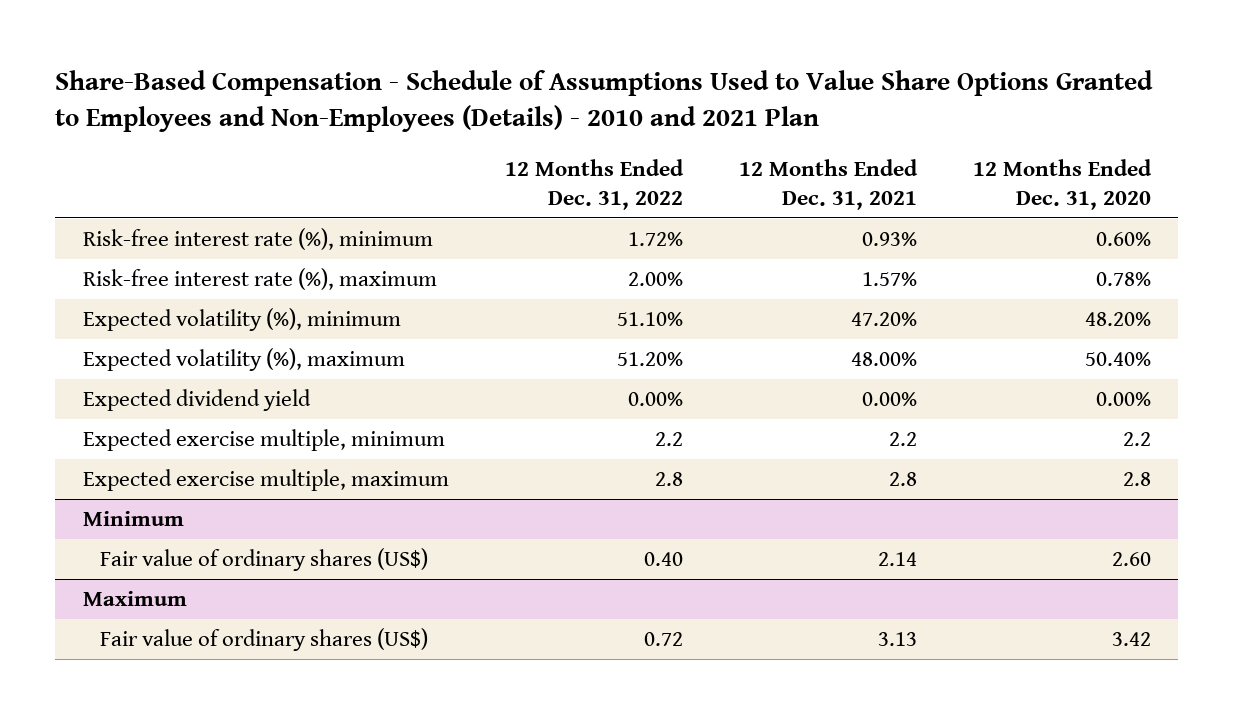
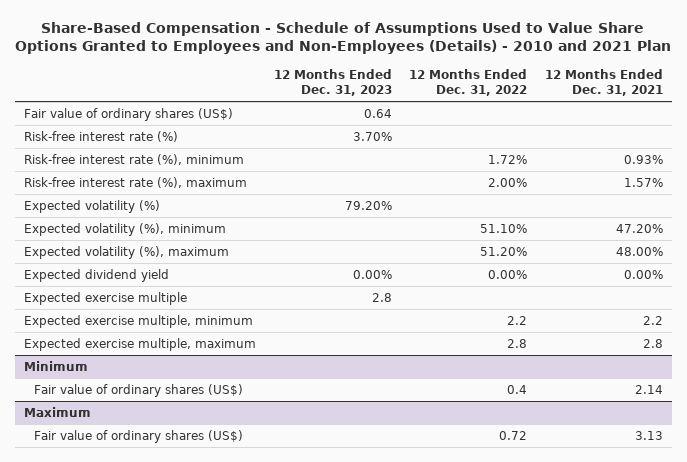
- | 12 Months Ended Dec. 31, 2022 | 12 Months Ended Dec. 31, 2021 | 12 Months Ended Dec. 31, 2020
+ | 12 Months Ended Dec. 31, 2023 | 12 Months Ended Dec. 31, 2022 | 12 Months Ended Dec. 31, 2021
+ Fair value of ordinary shares (US$) | 0.64 | |
+ Risk-free interest rate (%) | 3.70% | |
+ Expected volatility (%) | 79.20% | |
+ Expected exercise multiple | 2.8 | |
@ Minimum
- Fair value of ordinary shares (US$) | 0.40 | 2.14 | 2.60
+ Fair value of ordinary shares (US$) | | 0.4 | 2.14

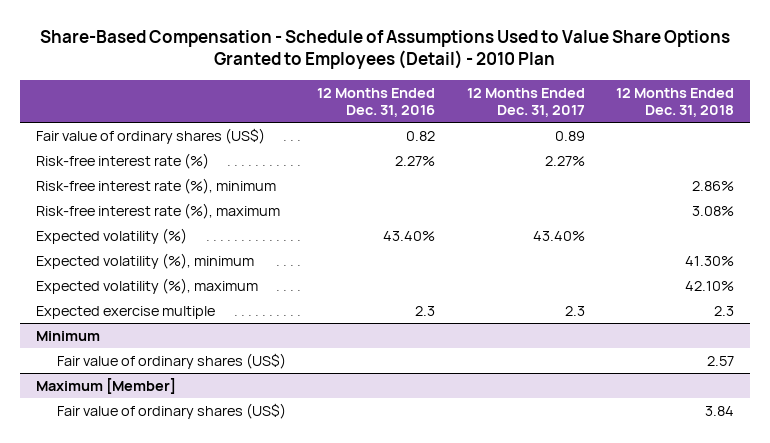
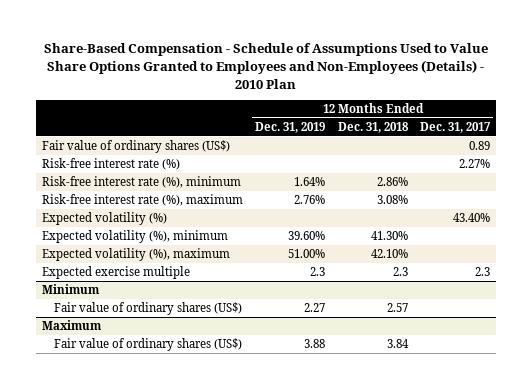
- Share-Based Compensation - Schedule of Assumptions Used to Value Share Options Granted to Employees (Detail) - 2010 Plan
+ Share-Based Compensation - Schedule of Assumptions Used to Value Share Options Granted to Employees and Non-Employees (Details) - 2010 Plan
- | 12 Months Ended Dec. 31, 2016 | 12 Months Ended Dec. 31, 2017 | 12 Months Ended Dec. 31, 2018
+ | 12 Months Ended Dec. 31, 2019 | 12 Months Ended Dec. 31, 2018 | 12 Months Ended Dec. 31, 2017
- Maximum [Member]
+ Maximum

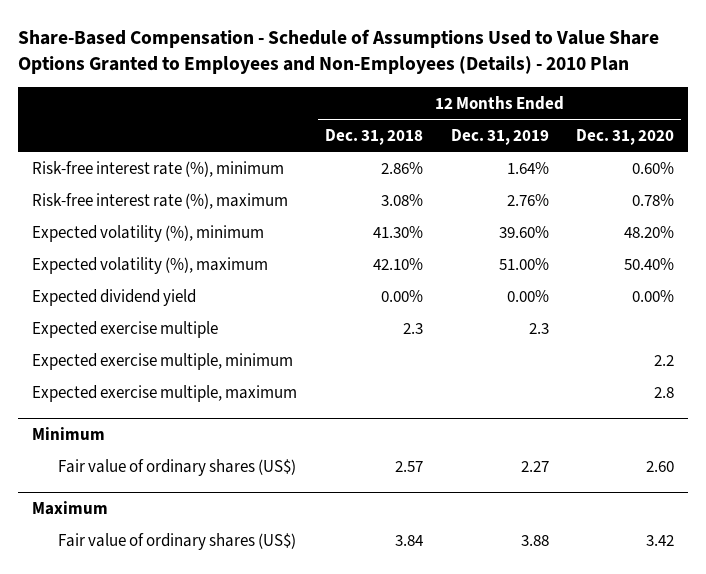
- | 12 Months Ended Dec. 31, 2019 | 12 Months Ended Dec. 31, 2018 | 12 Months Ended Dec. 31, 2017
+ | 12 Months Ended Dec. 31, 2018 | 12 Months Ended Dec. 31, 2019 | 12 Months Ended Dec. 31, 2020
- Fair value of ordinary shares (US$) | | | 0.89
- Risk-free interest rate (%) | | | 2.27%
- Expected volatility (%) | | | 43.40%
+ Expected dividend yield | 0.00% | 0.00% | 0.00%
+ Expected exercise multiple, minimum | | | 2.2
+ Expected exercise multiple, maximum | | | 2.8

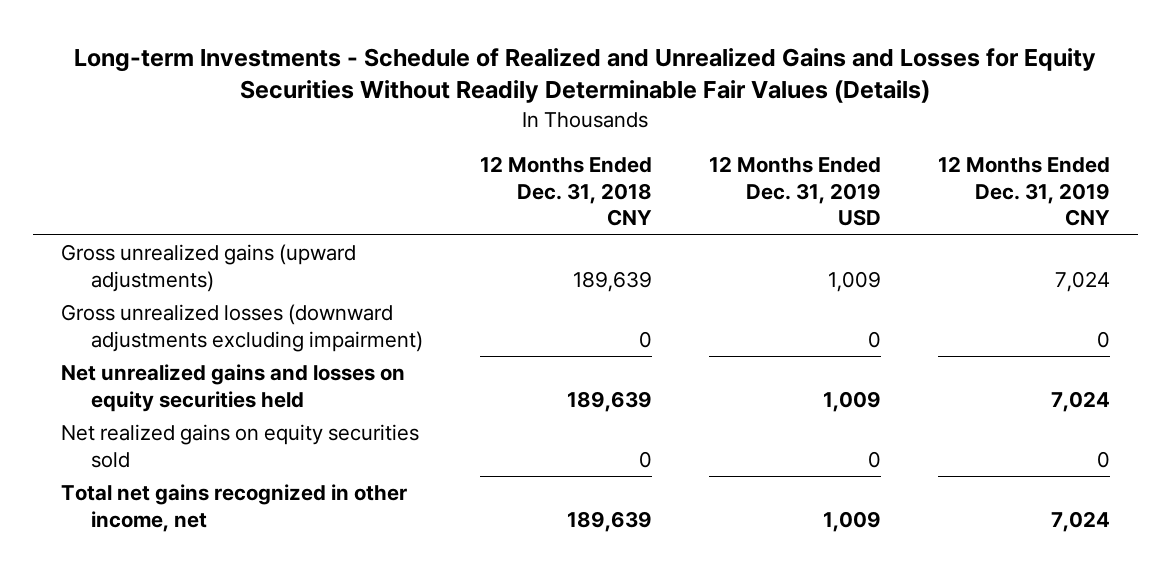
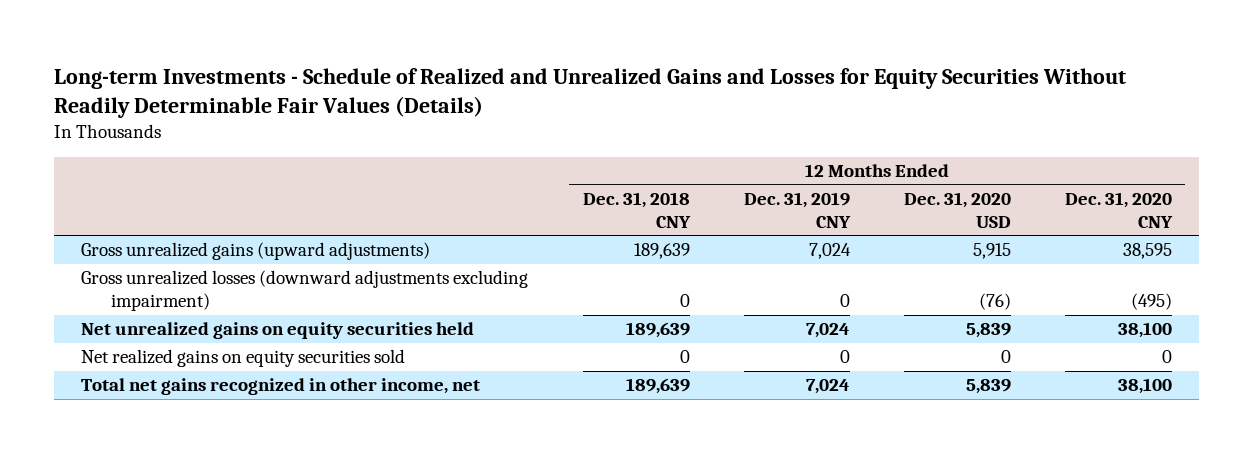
- | 12 Months Ended Dec. 31, 2018 CNY | 12 Months Ended Dec. 31, 2019 USD | 12 Months Ended Dec. 31, 2019 CNY
+ | 12 Months Ended Dec. 31, 2018 CNY | 12 Months Ended Dec. 31, 2019 CNY | 12 Months Ended Dec. 31, 2020 USD | 12 Months Ended Dec. 31, 2020 CNY
- Net unrealized gains and losses on equity securities held | 189,639 | 1,009 | 7,024
+ Net unrealized gains on equity securities held | 189,639 | 7,024 | 5,839 | 38,100

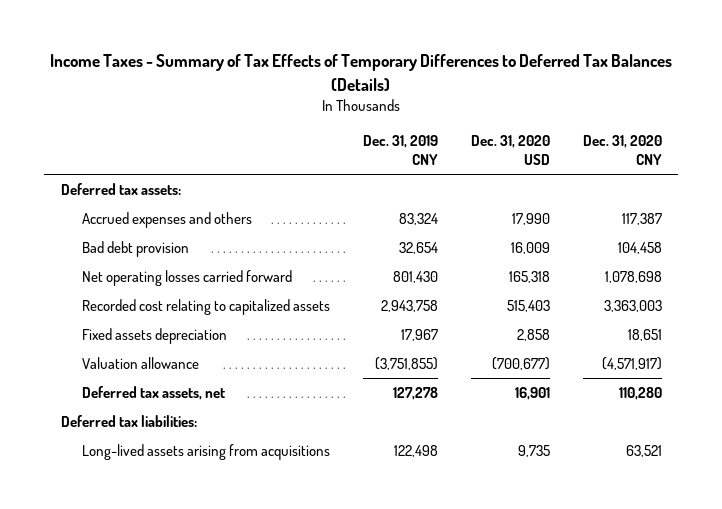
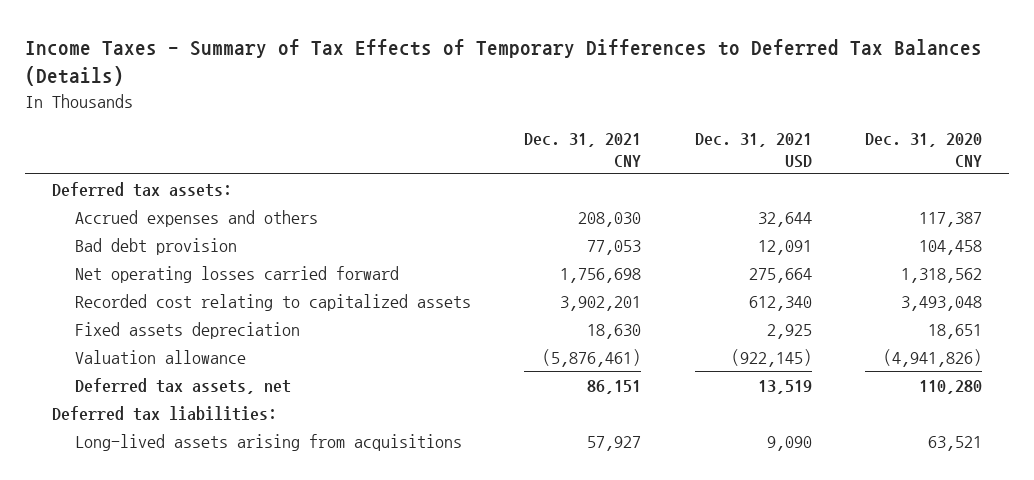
- | Dec. 31, 2019 CNY | Dec. 31, 2020 USD | Dec. 31, 2020 CNY
+ | Dec. 31, 2021 CNY | Dec. 31, 2021 USD | Dec. 31, 2020 CNY
- Net operating losses carried forward | 801,430 | 165,318 | 1,078,698
- Recorded cost relating to capitalized assets | 2,943,758 | 515,403 | 3,363,003
+ Net operating losses carried forward | 1,756,698 | 275,664 | 1,318,562
+ Recorded cost relating to capitalized assets | 3,902,201 | 612,340 | 3,493,048
- Valuation allowance | (3,751,855) | (700,677) | (4,571,917)
+ Valuation allowance | (5,876,461) | (922,145) | (4,941,826)

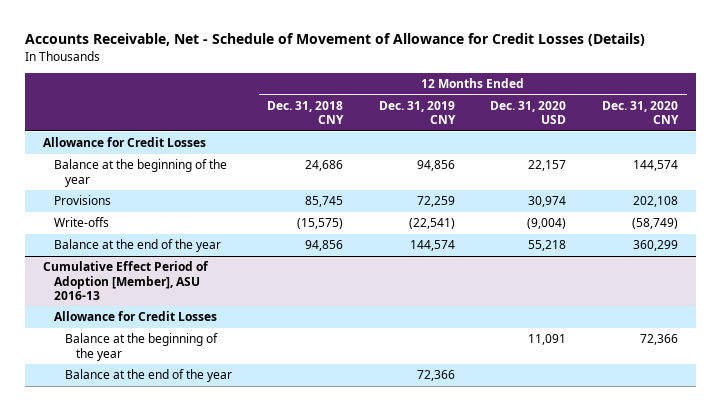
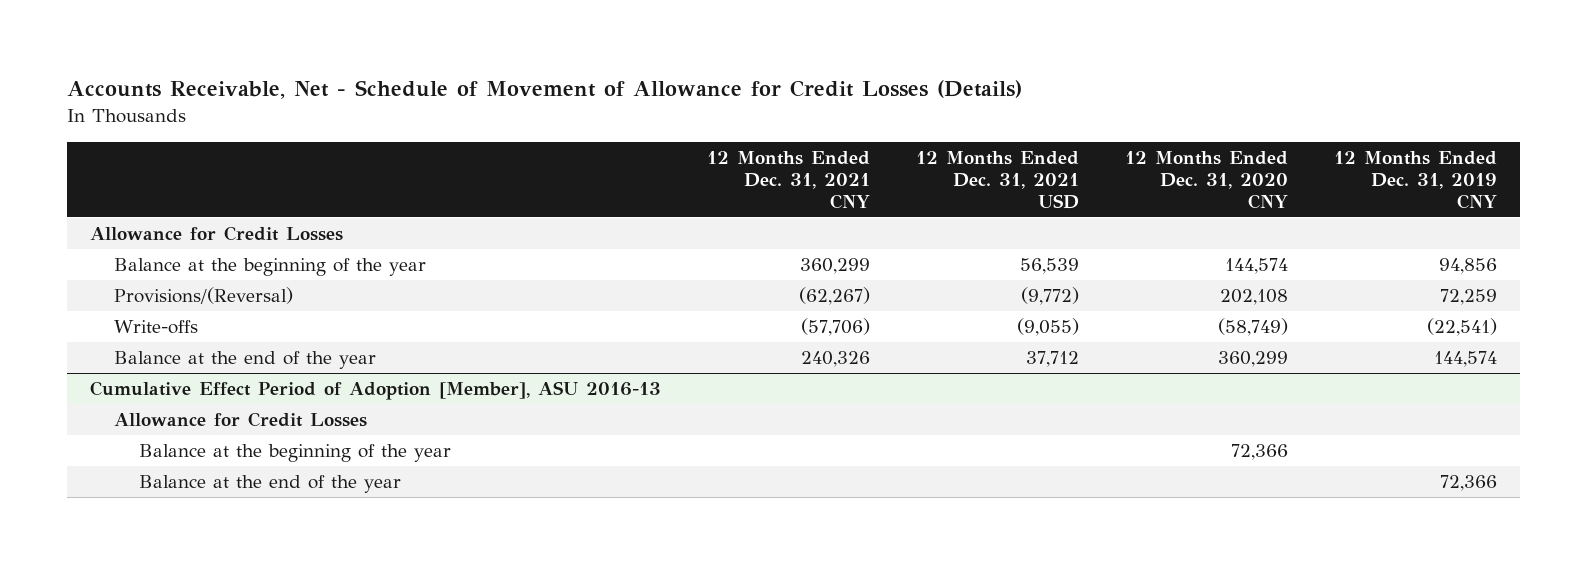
- | 12 Months Ended Dec. 31, 2018 CNY | 12 Months Ended Dec. 31, 2019 CNY | 12 Months Ended Dec. 31, 2020 USD | 12 Months Ended Dec. 31, 2020 CNY
+ | 12 Months Ended Dec. 31, 2021 CNY | 12 Months Ended Dec. 31, 2021 USD | 12 Months Ended Dec. 31, 2020 CNY | 12 Months Ended Dec. 31, 2019 CNY
- Provisions | 85,745 | 72,259 | 30,974 | 202,108
+ Provisions/(Reversal) | (62,267) | (9,772) | 202,108 | 72,259

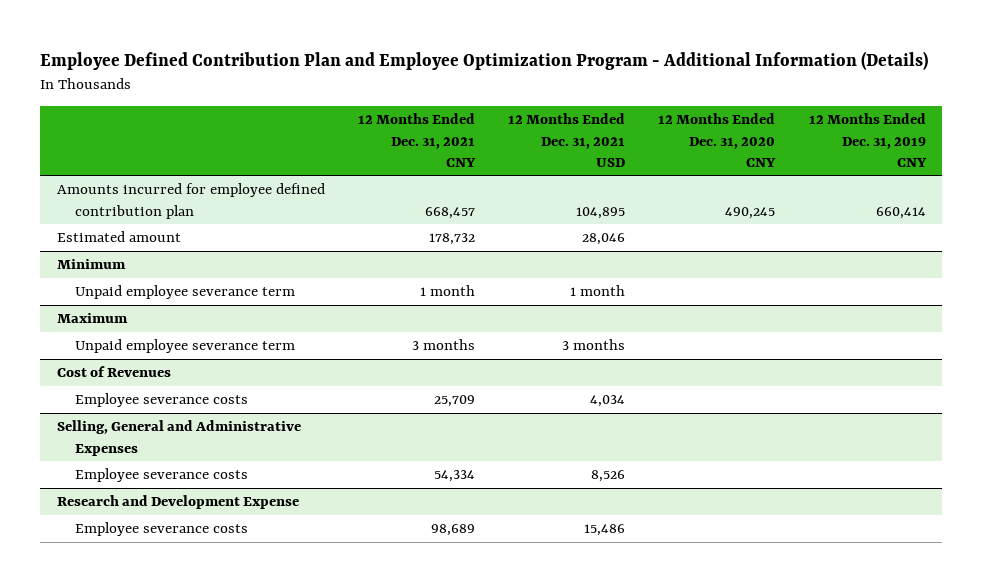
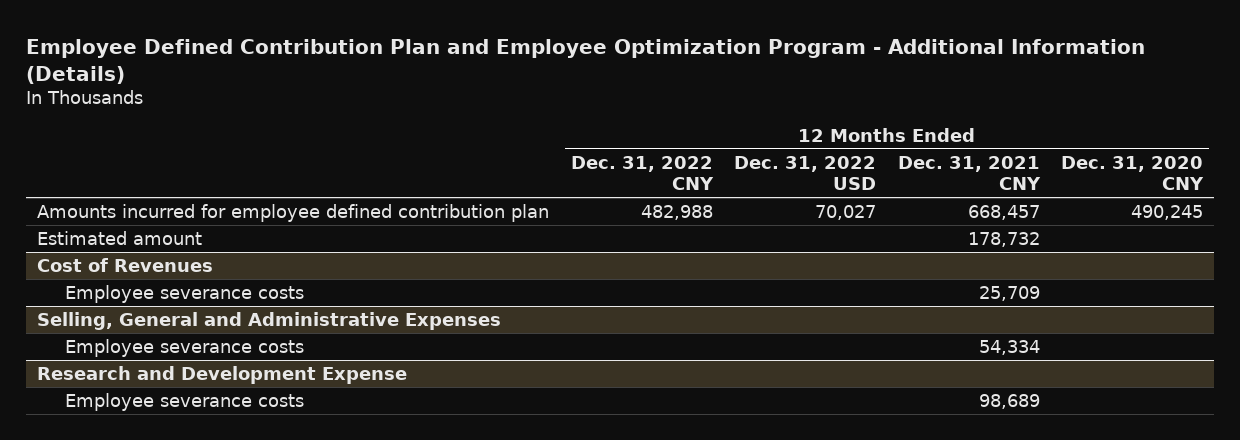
- | 12 Months Ended Dec. 31, 2021 CNY | 12 Months Ended Dec. 31, 2021 USD | 12 Months Ended Dec. 31, 2020 CNY | 12 Months Ended Dec. 31, 2019 CNY
+ | 12 Months Ended Dec. 31, 2022 CNY | 12 Months Ended Dec. 31, 2022 USD | 12 Months Ended Dec. 31, 2021 CNY | 12 Months Ended Dec. 31, 2020 CNY
- Minimum
- Unpaid employee severance term | 1 month | 1 month | |
- Maximum
- Unpaid employee severance term | 3 months | 3 months | |

